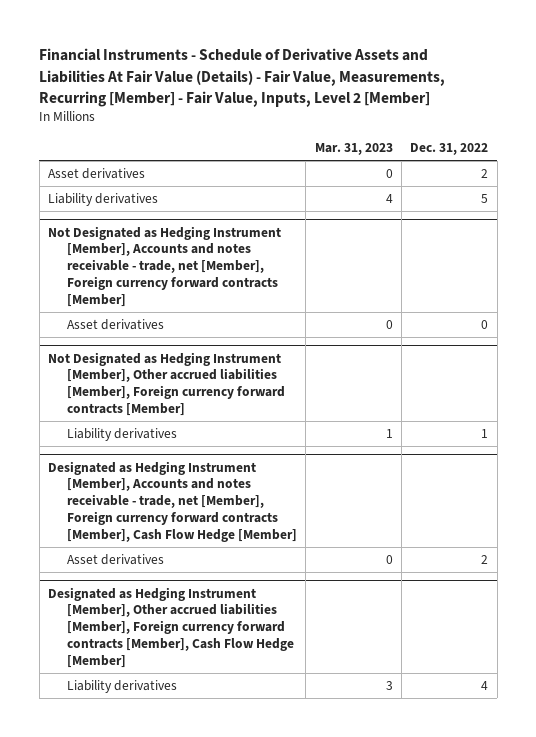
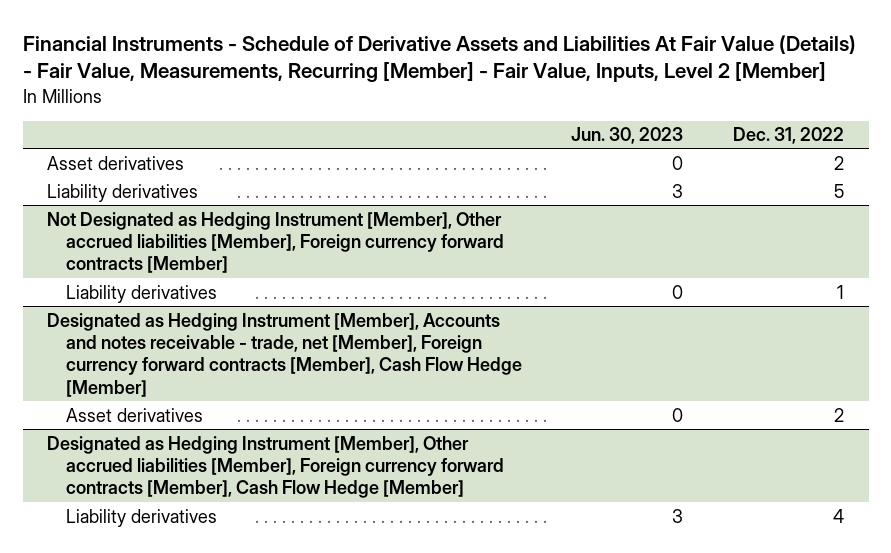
- | Mar. 31, 2023 | Dec. 31, 2022
+ | Jun. 30, 2023 | Dec. 31, 2022
- Not Designated as Hedging Instrument [Member], Accounts and notes receivable - trade, net [Member], Foreign currency forward contracts [Member]
- Asset derivatives | 0 | 0

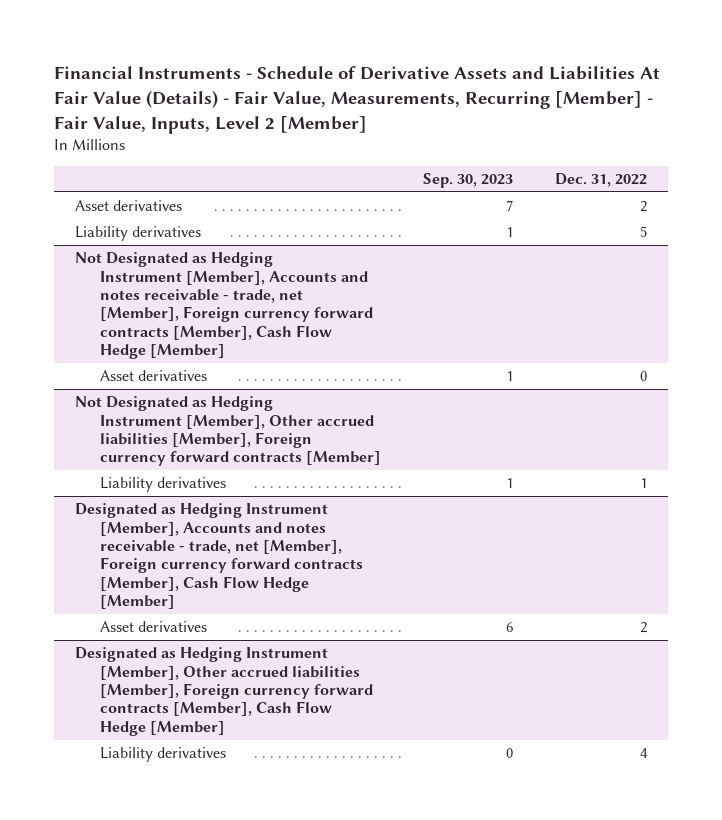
- | Jun. 30, 2023 | Dec. 31, 2022
+ | Sep. 30, 2023 | Dec. 31, 2022
+ Not Designated as Hedging Instrument [Member], Accounts and notes receivable - trade, net [Member], Foreign currency forward contracts [Member], Cash Flow Hedge [Member]
+ Asset derivatives | 1 | 0

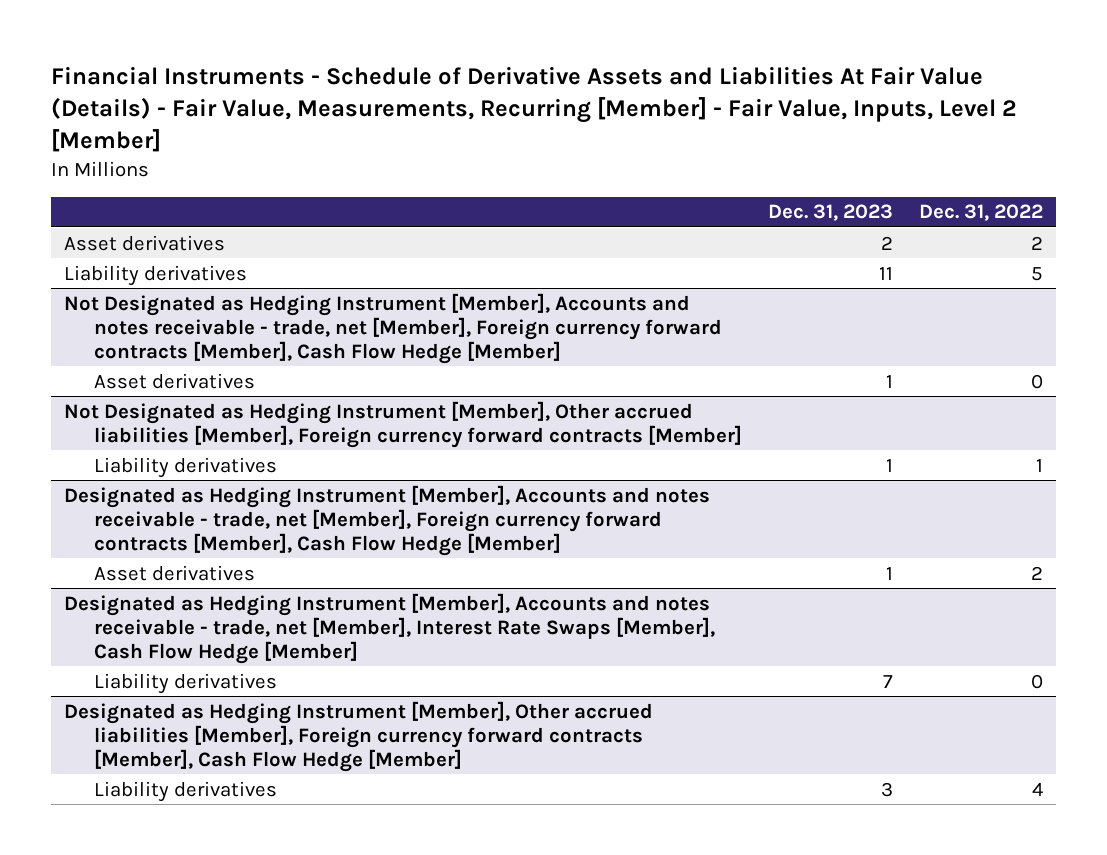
- | Sep. 30, 2023 | Dec. 31, 2022
+ | Dec. 31, 2023 | Dec. 31, 2022
+ Designated as Hedging Instrument [Member], Accounts and notes receivable - trade, net [Member], Interest Rate Swaps [Member], Cash Flow Hedge [Member]
+ Liability derivatives | 7 | 0

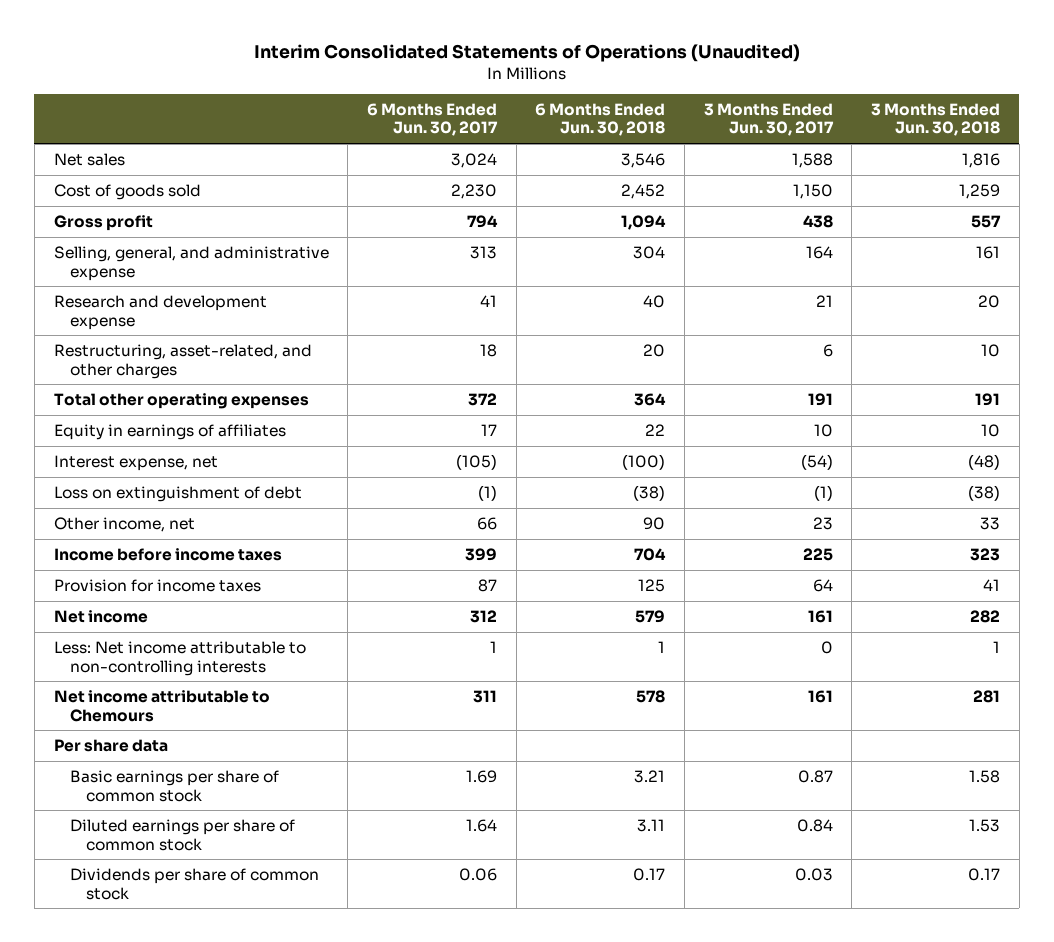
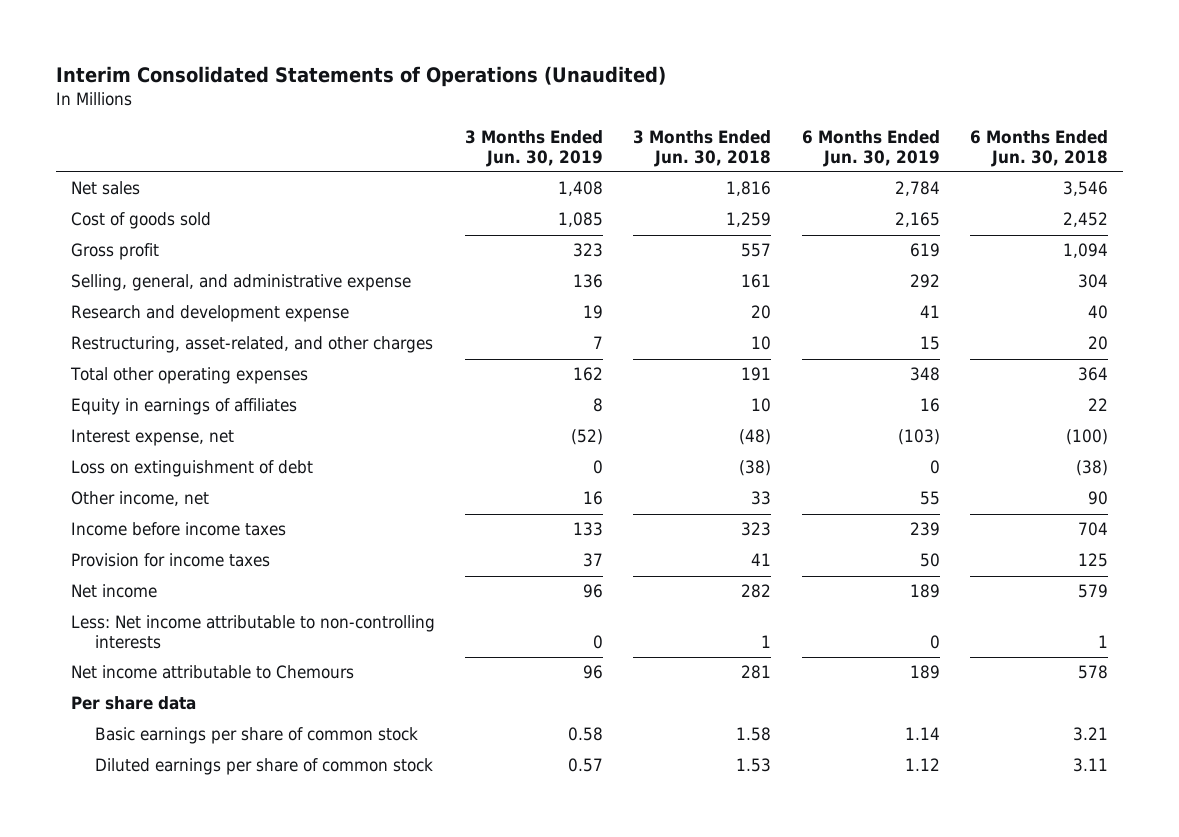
- | 6 Months Ended Jun. 30, 2017 | 6 Months Ended Jun. 30, 2018 | 3 Months Ended Jun. 30, 2017 | 3 Months Ended Jun. 30, 2018
+ | 3 Months Ended Jun. 30, 2019 | 3 Months Ended Jun. 30, 2018 | 6 Months Ended Jun. 30, 2019 | 6 Months Ended Jun. 30, 2018
- Dividends per share of common stock | 0.06 | 0.17 | 0.03 | 0.17

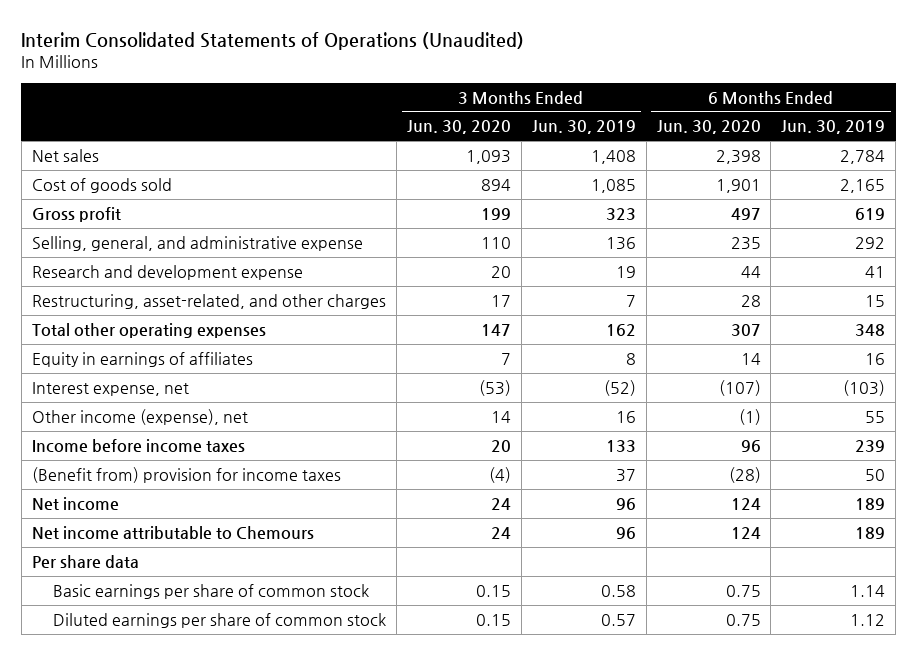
- | 3 Months Ended Jun. 30, 2019 | 3 Months Ended Jun. 30, 2018 | 6 Months Ended Jun. 30, 2019 | 6 Months Ended Jun. 30, 2018
+ | 3 Months Ended Jun. 30, 2020 | 3 Months Ended Jun. 30, 2019 | 6 Months Ended Jun. 30, 2020 | 6 Months Ended Jun. 30, 2019
- Loss on extinguishment of debt | 0 | (38) | 0 | (38)
- Other income, net | 16 | 33 | 55 | 90
+ Other income (expense), net | 14 | 16 | (1) | 55
- Provision for income taxes | 37 | 41 | 50 | 125
+ (Benefit from) provision for income taxes | (4) | 37 | (28) | 50
- Less: Net income attributable to non-controlling interests | 0 | 1 | 0 | 1

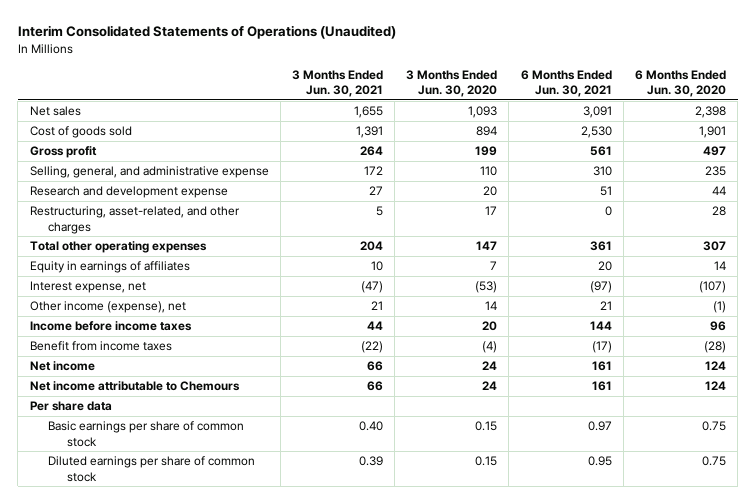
- | 3 Months Ended Jun. 30, 2020 | 3 Months Ended Jun. 30, 2019 | 6 Months Ended Jun. 30, 2020 | 6 Months Ended Jun. 30, 2019
+ | 3 Months Ended Jun. 30, 2021 | 3 Months Ended Jun. 30, 2020 | 6 Months Ended Jun. 30, 2021 | 6 Months Ended Jun. 30, 2020
- (Benefit from) provision for income taxes | (4) | 37 | (28) | 50
+ Benefit from income taxes | (22) | (4) | (17) | (28)

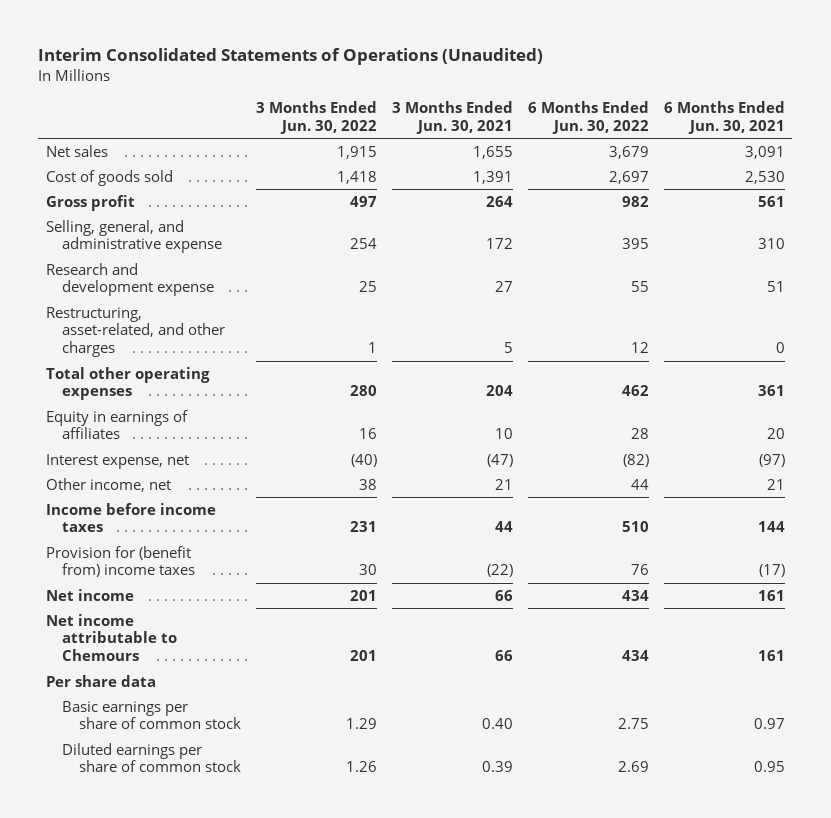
- | 3 Months Ended Jun. 30, 2021 | 3 Months Ended Jun. 30, 2020 | 6 Months Ended Jun. 30, 2021 | 6 Months Ended Jun. 30, 2020
+ | 3 Months Ended Jun. 30, 2022 | 3 Months Ended Jun. 30, 2021 | 6 Months Ended Jun. 30, 2022 | 6 Months Ended Jun. 30, 2021
- Other income (expense), net | 21 | 14 | 21 | (1)
+ Other income, net | 38 | 21 | 44 | 21
- Benefit from income taxes | (22) | (4) | (17) | (28)
+ Provision for (benefit from) income taxes | 30 | (22) | 76 | (17)

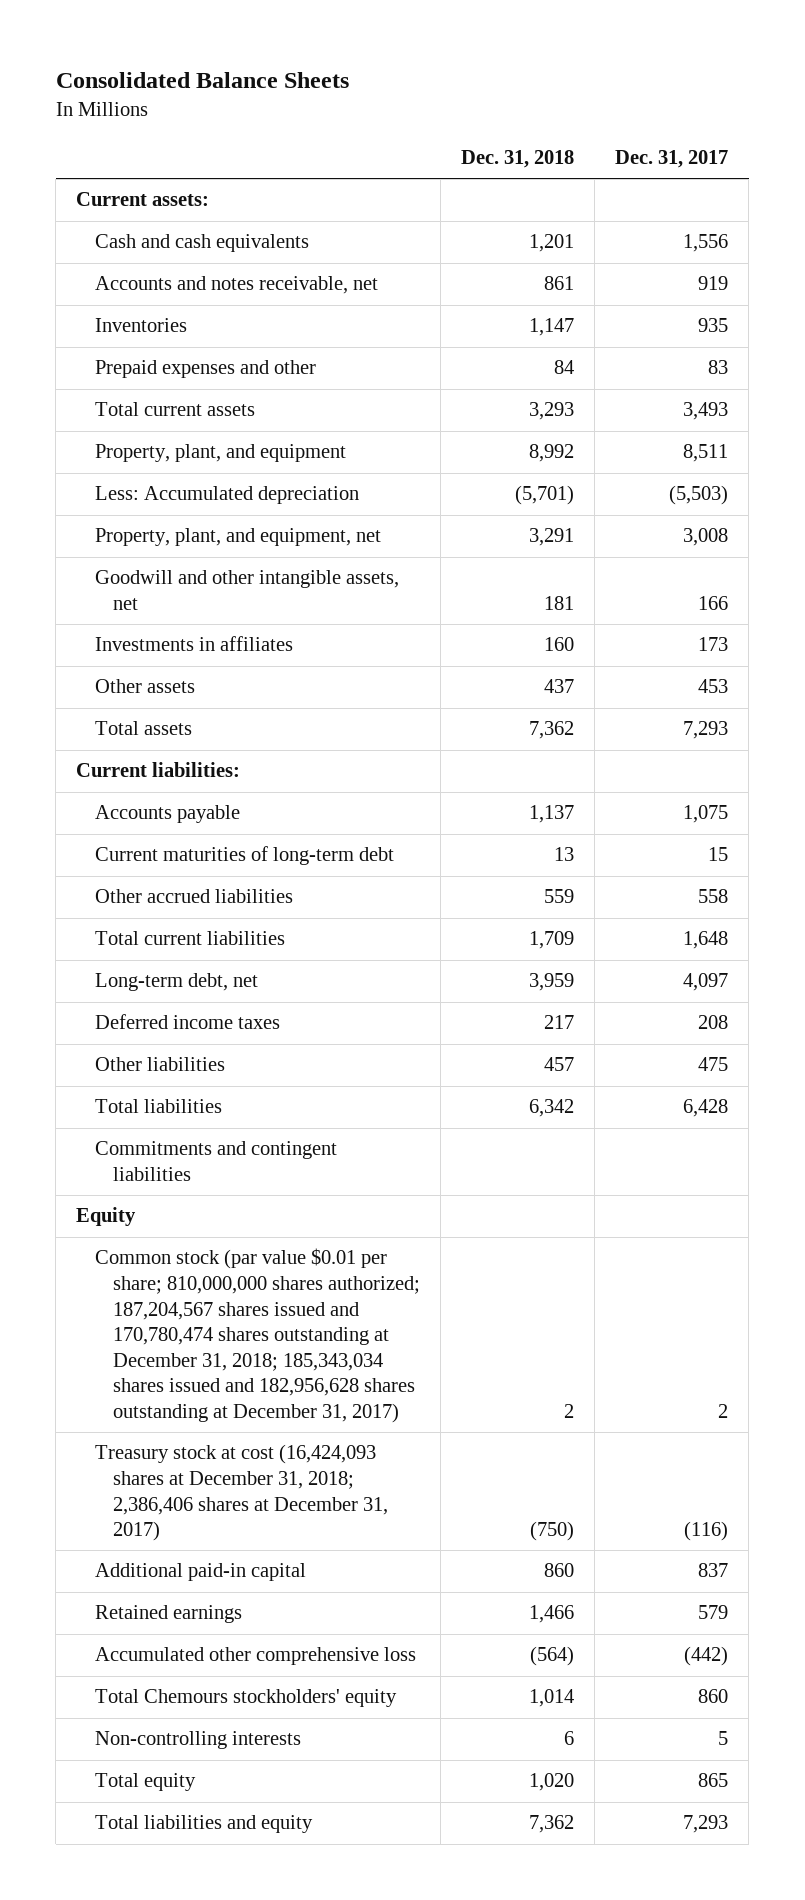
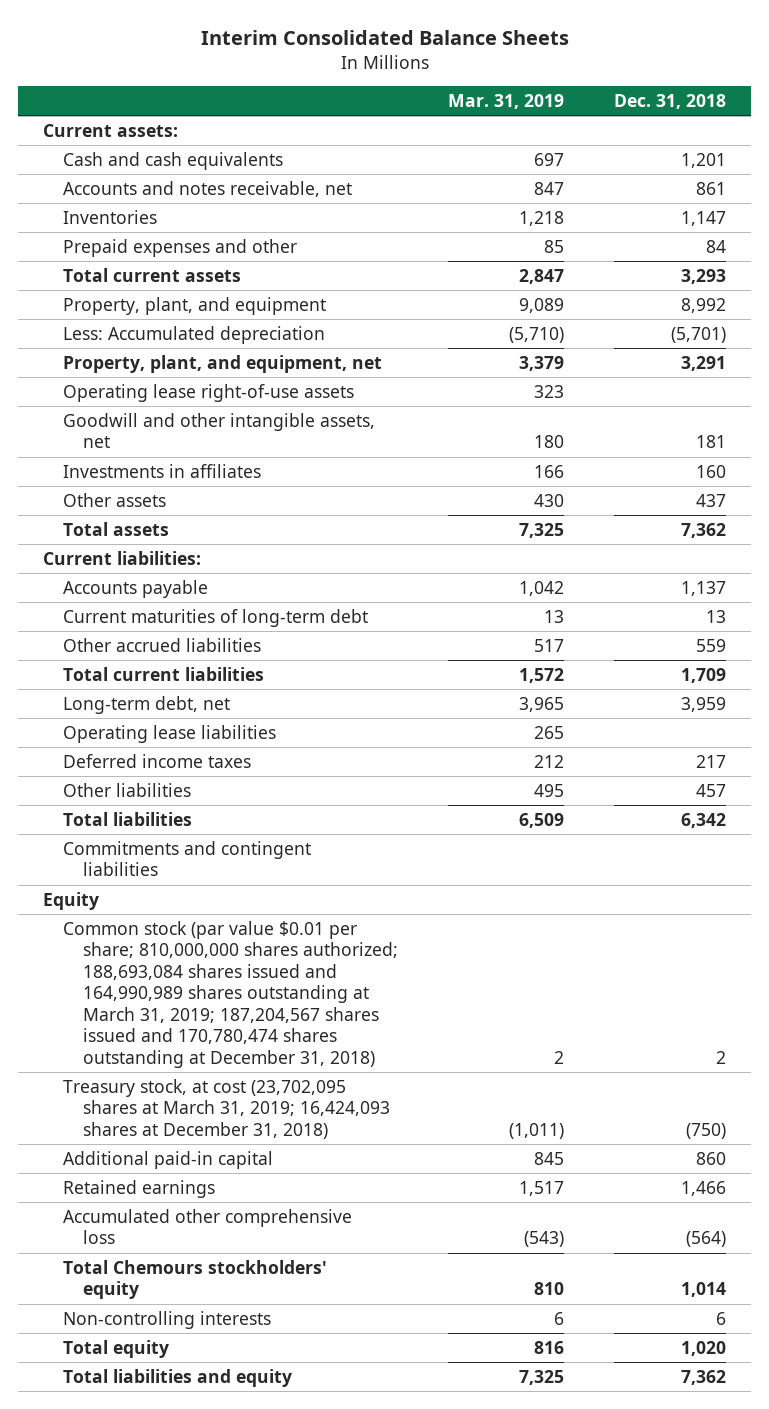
- Consolidated Balance Sheets
+ Interim Consolidated Balance Sheets
- | Dec. 31, 2018 | Dec. 31, 2017
+ | Mar. 31, 2019 | Dec. 31, 2018
+ Operating lease right-of-use assets | 323 |
+ Operating lease liabilities | 265 |
- Common stock (par value $0.01 per share; 810,000,000 shares authorized; 187,204,567 shares issued and 170,780,474 shares outstanding at December 31, 2018; 185,343,034 shares issued and 182,956,628 shares outstanding at December 31, 2017) | 2 | 2
- Treasury stock at cost (16,424,093 shares at December 31, 2018; 2,386,406 shares at December 31, 2017) | (750) | (116)
+ Common stock (par value $0.01 per share; 810,000,000 shares authorized; 188,693,084 shares issued and 164,990,989 shares outstanding at March 31, 2019; 187,204,567 shares issued and 170,780,474 shares outstanding at December 31, 2018) | 2 | 2
+ Treasury stock, at cost (23,702,095 shares at March 31, 2019; 16,424,093 shares at December 31, 2018) | (1,011) | (750)

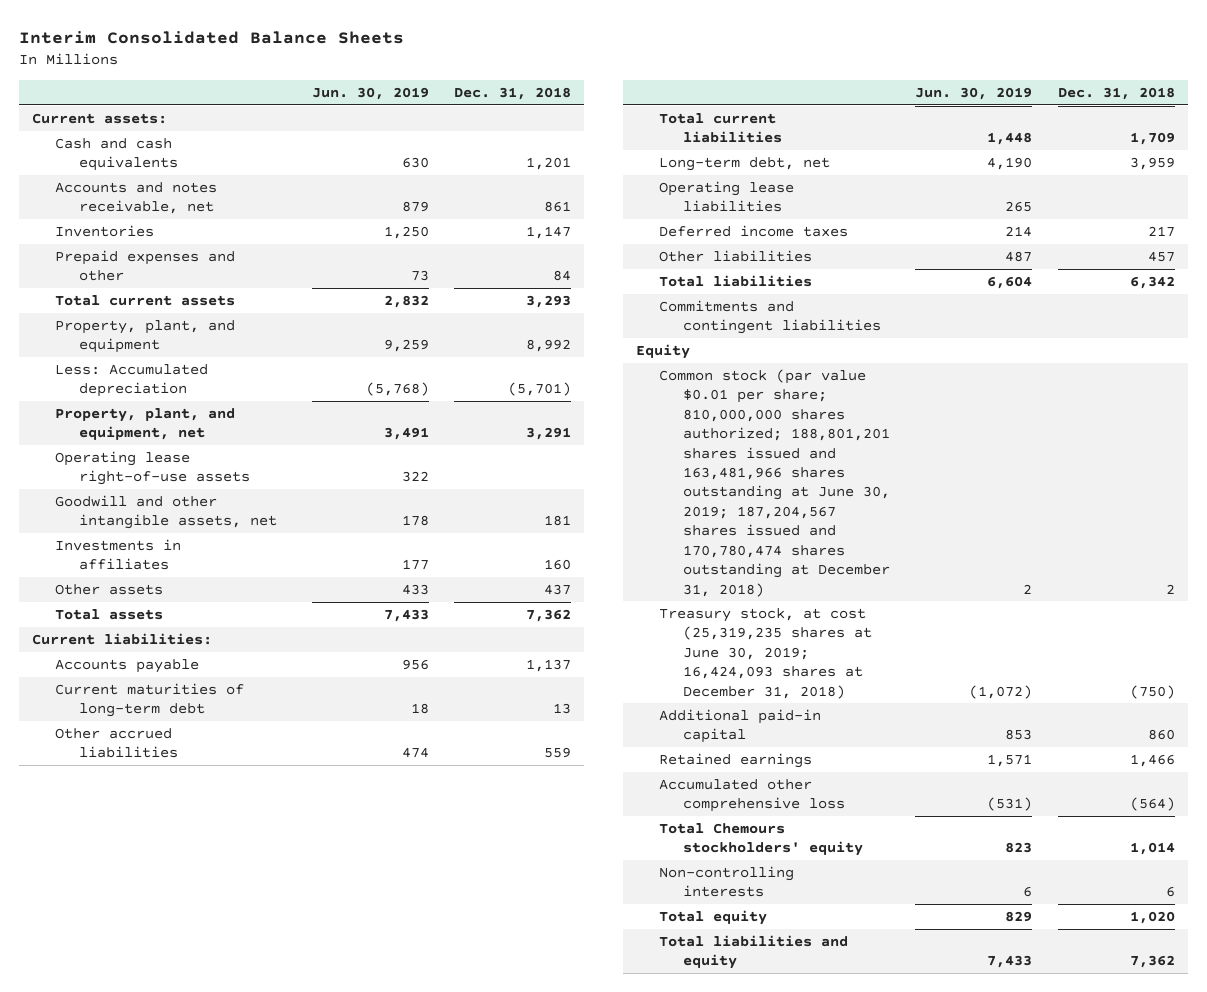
- | Mar. 31, 2019 | Dec. 31, 2018
+ | Jun. 30, 2019 | Dec. 31, 2018
- Common stock (par value $0.01 per share; 810,000,000 shares authorized; 188,693,084 shares issued and 164,990,989 shares outstanding at March 31, 2019; 187,204,567 shares issued and 170,780,474 shares outstanding at December 31, 2018) | 2 | 2
- Treasury stock, at cost (23,702,095 shares at March 31, 2019; 16,424,093 shares at December 31, 2018) | (1,011) | (750)
+ Common stock (par value $0.01 per share; 810,000,000 shares authorized; 188,801,201 shares issued and 163,481,966 shares outstanding at June 30, 2019; 187,204,567 shares issued and 170,780,474 shares outstanding at December 31, 2018) | 2 | 2
+ Treasury stock, at cost (25,319,235 shares at June 30, 2019; 16,424,093 shares at December 31, 2018) | (1,072) | (750)

